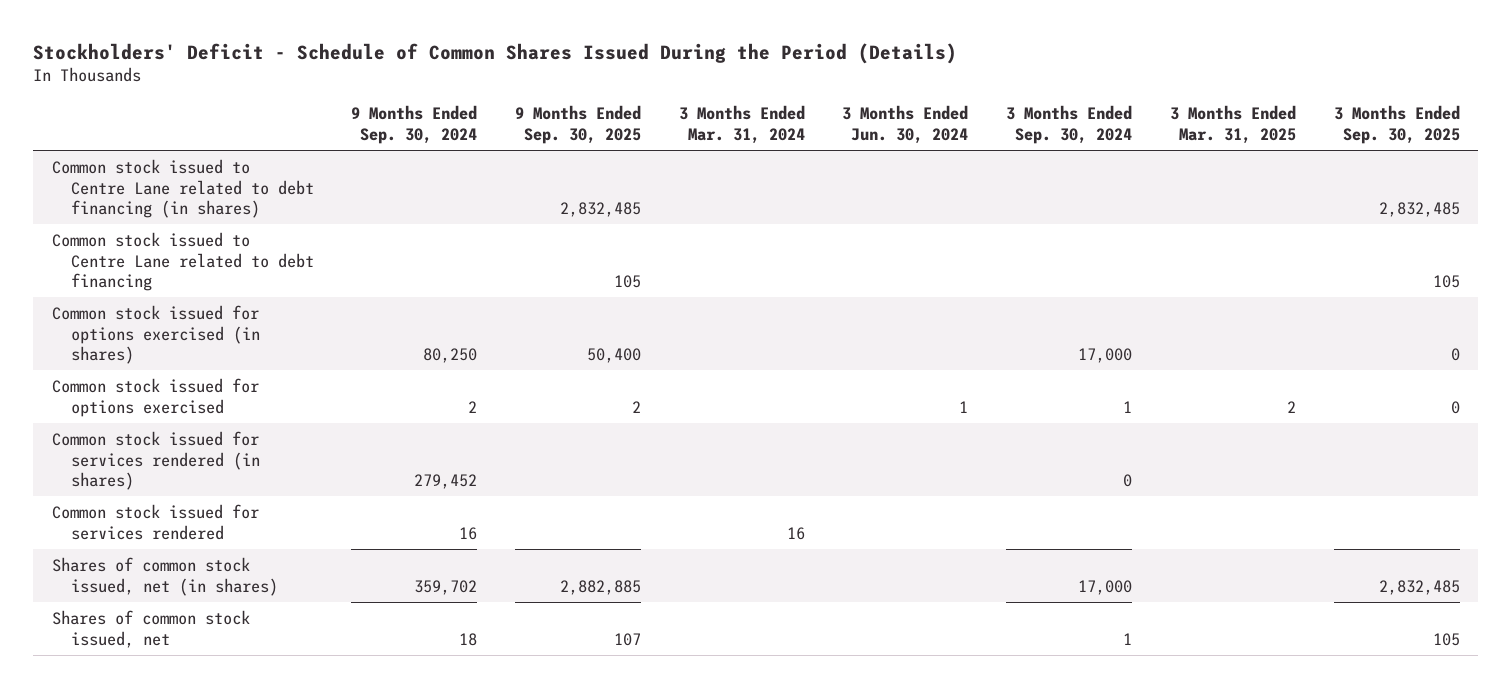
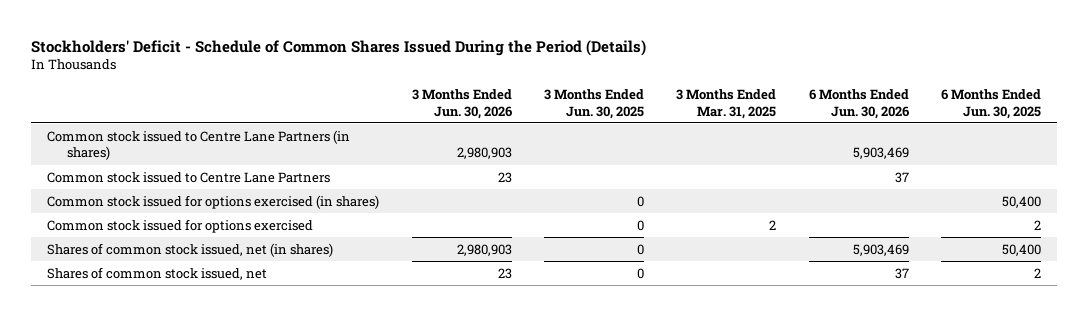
- | 9 Months Ended Sep. 30, 2024 | 9 Months Ended Sep. 30, 2025 | 3 Months Ended Mar. 31, 2024 | 3 Months Ended Jun. 30, 2024 | 3 Months Ended Sep. 30, 2024 | 3 Months Ended Mar. 31, 2025 | 3 Months Ended Sep. 30, 2025
+ | 3 Months Ended Jun. 30, 2026 | 3 Months Ended Jun. 30, 2025 | 3 Months Ended Mar. 31, 2025 | 6 Months Ended Jun. 30, 2026 | 6 Months Ended Jun. 30, 2025
- Common stock issued to Centre Lane related to debt financing (in shares) | | 2,832,485 | | | | | 2,832,485
- Common stock issued to Centre Lane related to debt financing | | 105 | | | | | 105
+ Common stock issued to Centre Lane Partners (in shares) | 2,980,903 | | | 5,903,469 |
+ Common stock issued to Centre Lane Partners | 23 | | | 37 |
- Common stock issued for services rendered (in shares) | 279,452 | | | | 0 | |
- Common stock issued for services rendered | 16 | | 16 | | | |

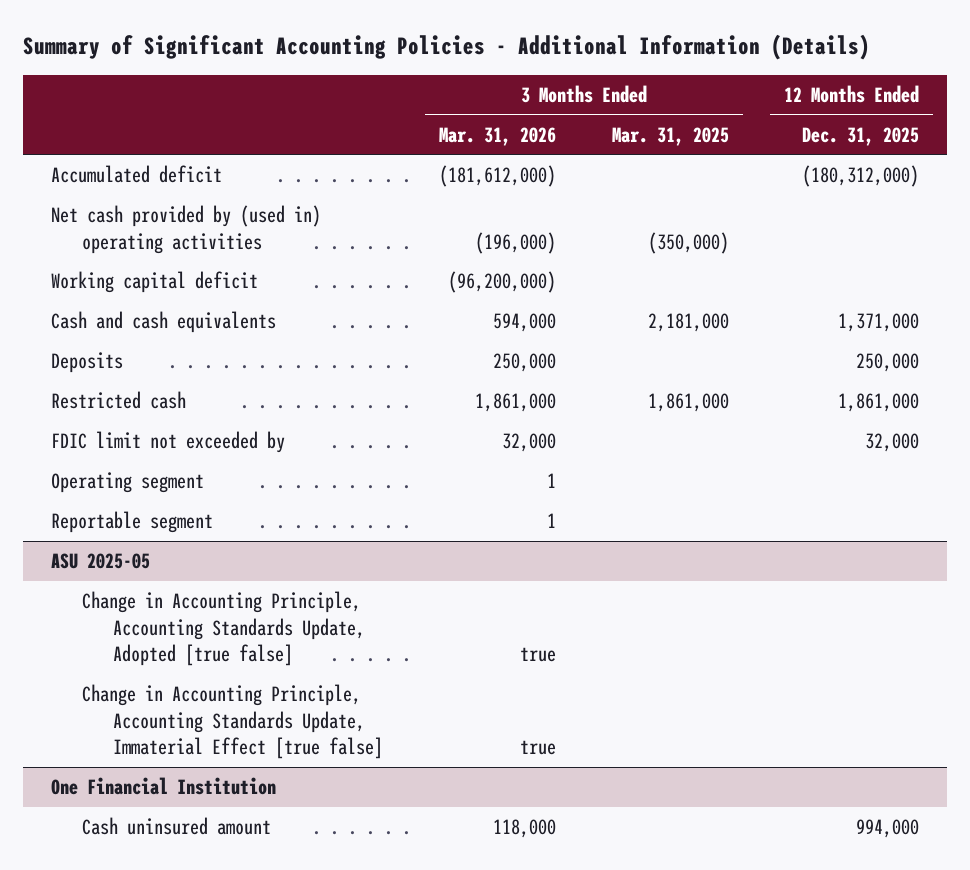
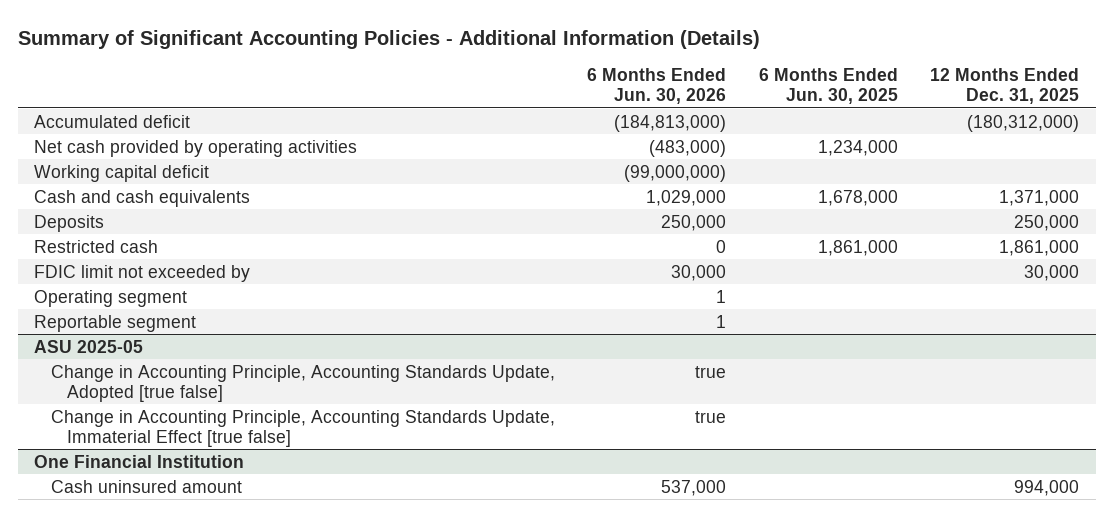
- | 3 Months Ended Mar. 31, 2026 | 3 Months Ended Mar. 31, 2025 | 12 Months Ended Dec. 31, 2025
+ | 6 Months Ended Jun. 30, 2026 | 6 Months Ended Jun. 30, 2025 | 12 Months Ended Dec. 31, 2025
- Net cash provided by (used in) operating activities | (196,000) | (350,000) |
+ Net cash provided by operating activities | (483,000) | 1,234,000 |
- FDIC limit not exceeded by | 32,000 | | 32,000
+ FDIC limit not exceeded by | 30,000 | | 30,000

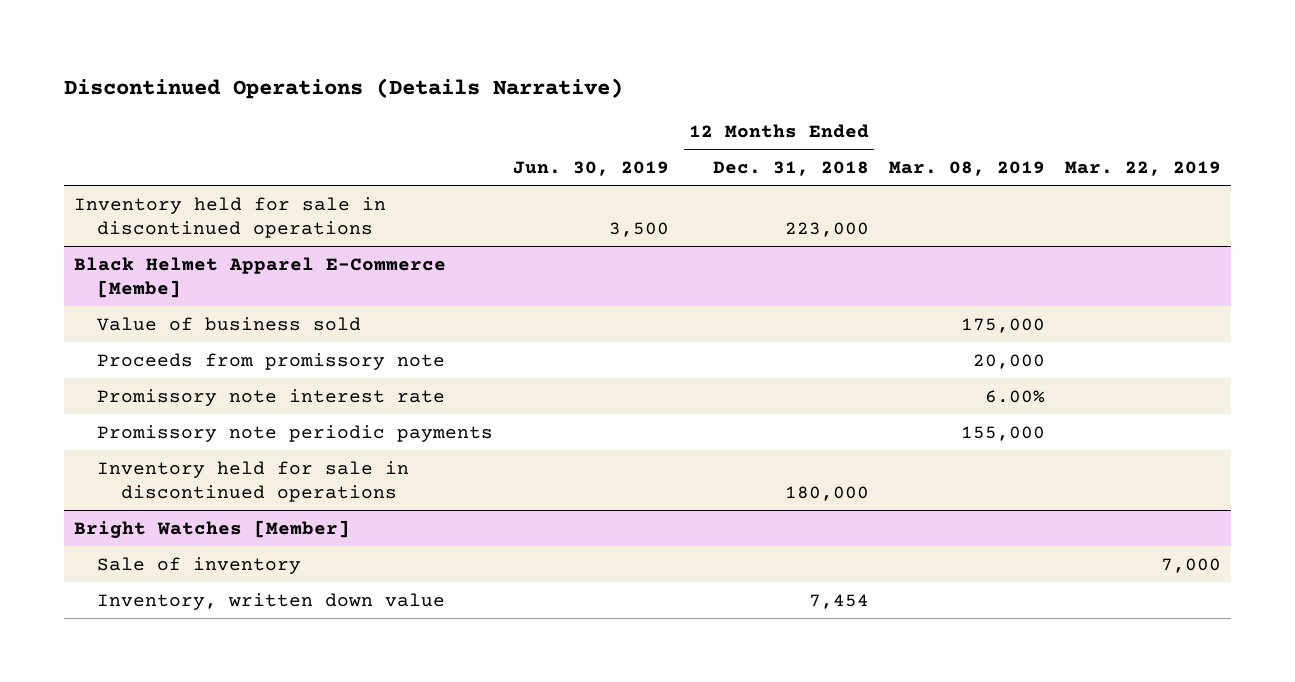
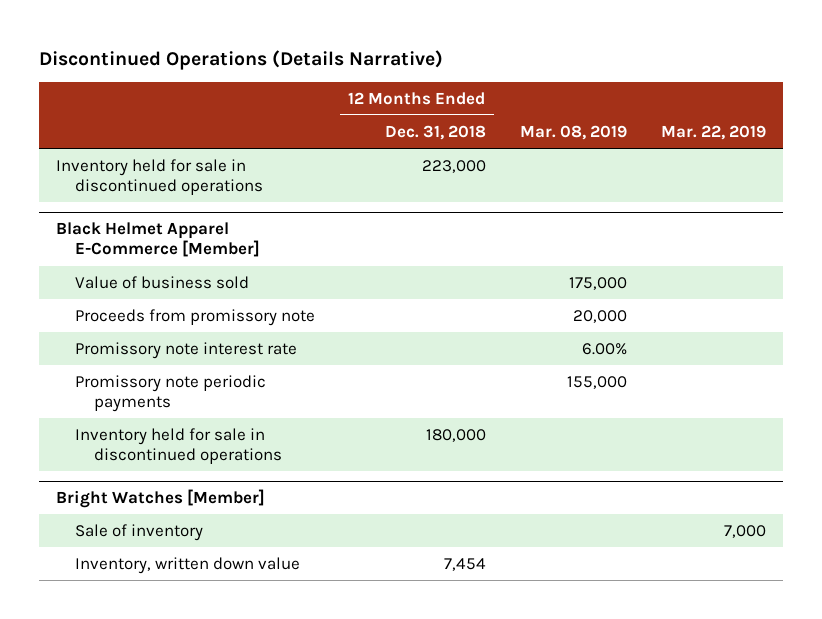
- | Jun. 30, 2019 | 12 Months Ended Dec. 31, 2018 | Mar. 08, 2019 | Mar. 22, 2019
+ | 12 Months Ended Dec. 31, 2018 | Mar. 08, 2019 | Mar. 22, 2019
- Black Helmet Apparel E-Commerce [Membe]
+ Black Helmet Apparel E-Commerce [Member]

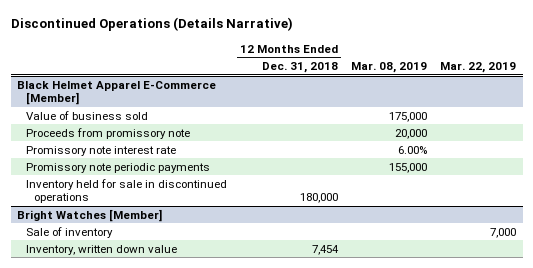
- Inventory held for sale in discontinued operations | 223,000 | |

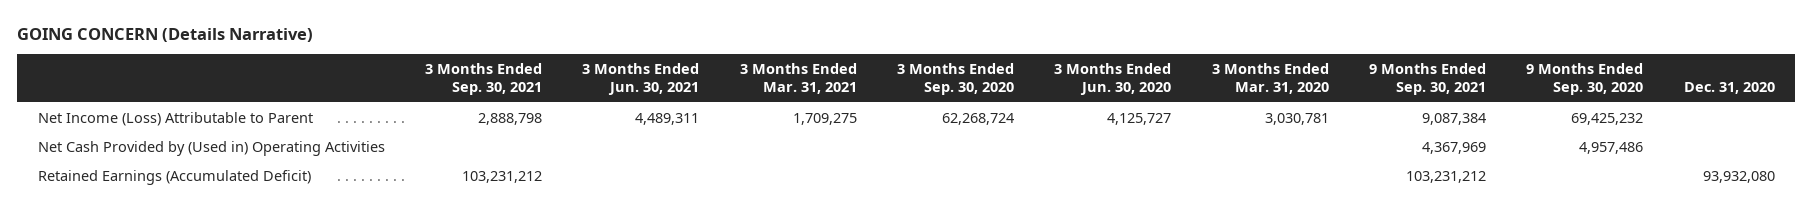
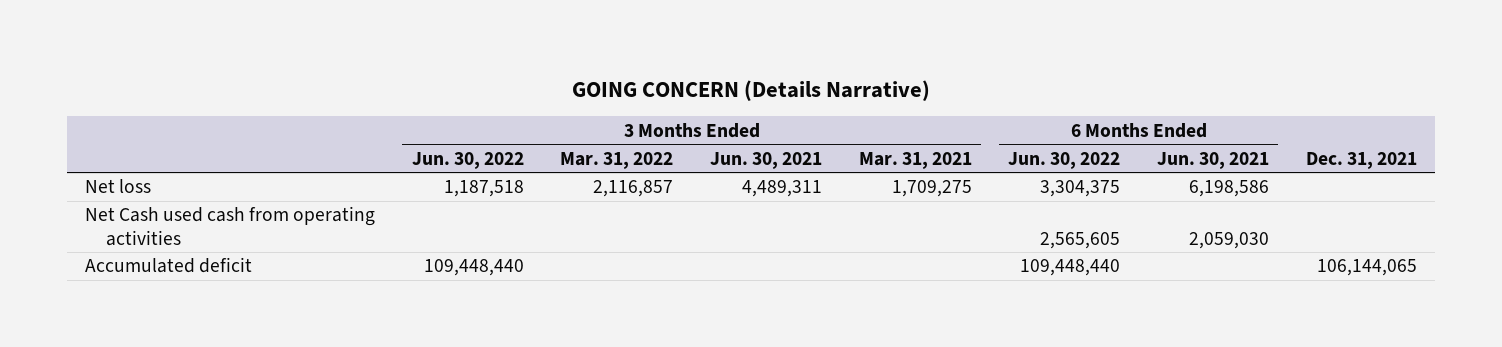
- | 3 Months Ended Sep. 30, 2021 | 3 Months Ended Jun. 30, 2021 | 3 Months Ended Mar. 31, 2021 | 3 Months Ended Sep. 30, 2020 | 3 Months Ended Jun. 30, 2020 | 3 Months Ended Mar. 31, 2020 | 9 Months Ended Sep. 30, 2021 | 9 Months Ended Sep. 30, 2020 | Dec. 31, 2020
+ | 3 Months Ended Jun. 30, 2022 | 3 Months Ended Mar. 31, 2022 | 3 Months Ended Jun. 30, 2021 | 3 Months Ended Mar. 31, 2021 | 6 Months Ended Jun. 30, 2022 | 6 Months Ended Jun. 30, 2021 | Dec. 31, 2021
- Net Income (Loss) Attributable to Parent | 2,888,798 | 4,489,311 | 1,709,275 | 62,268,724 | 4,125,727 | 3,030,781 | 9,087,384 | 69,425,232 |
- Net Cash Provided by (Used in) Operating Activities | | | | | | | 4,367,969 | 4,957,486 |
- Retained Earnings (Accumulated Deficit) | 103,231,212 | | | | | | 103,231,212 | | 93,932,080
+ Net loss | 1,187,518 | 2,116,857 | 4,489,311 | 1,709,275 | 3,304,375 | 6,198,586 |
+ Net Cash used cash from operating activities | | | | | 2,565,605 | 2,059,030 |
+ Accumulated deficit | 109,448,440 | | | | 109,448,440 | | 106,144,065

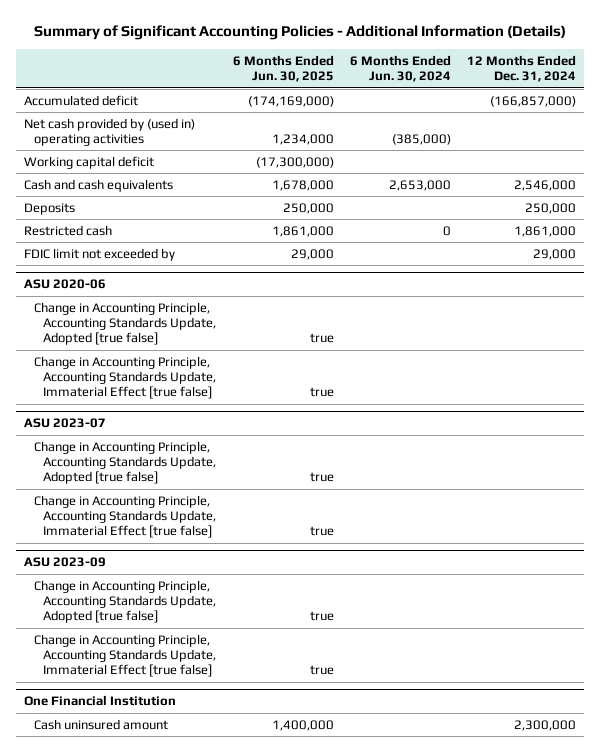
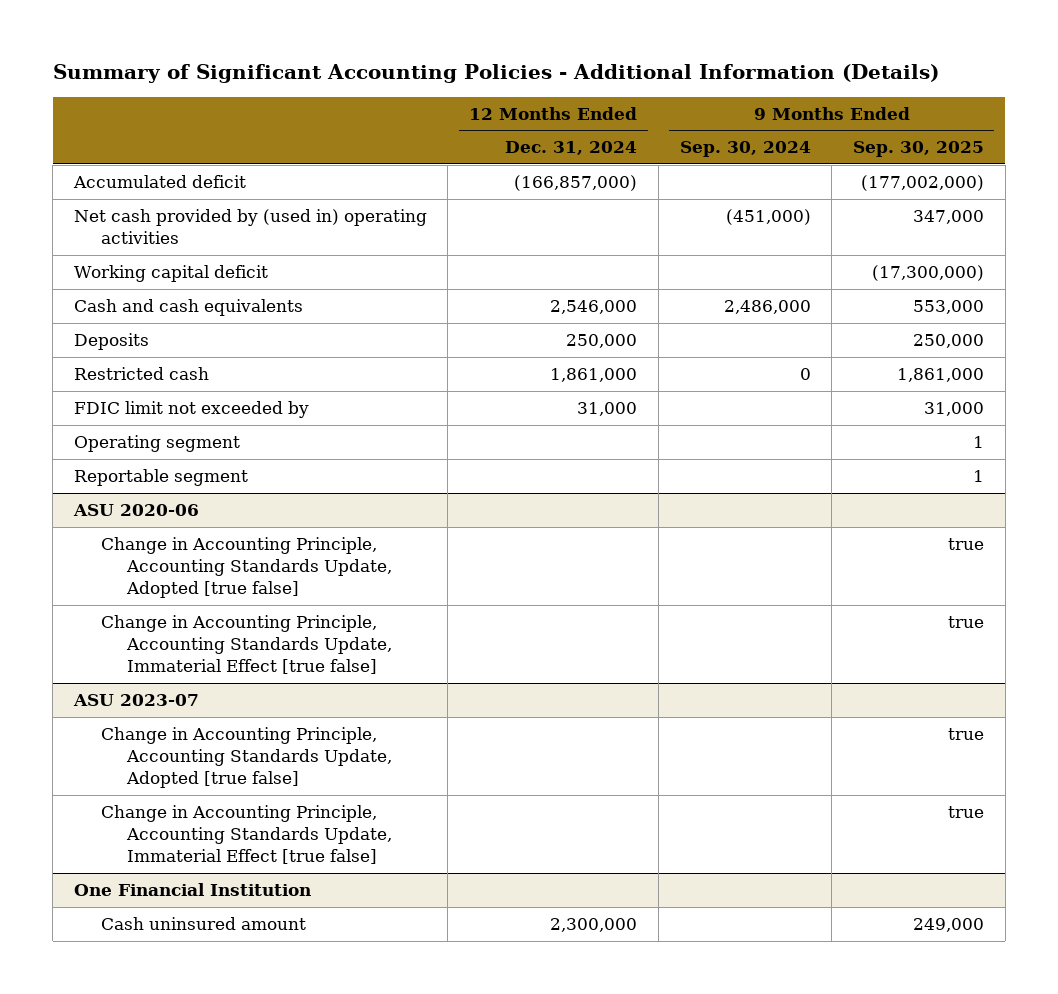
- | 6 Months Ended Jun. 30, 2025 | 6 Months Ended Jun. 30, 2024 | 12 Months Ended Dec. 31, 2024
+ | 12 Months Ended Dec. 31, 2024 | 9 Months Ended Sep. 30, 2024 | 9 Months Ended Sep. 30, 2025
- FDIC limit not exceeded by | 29,000 | | 29,000
+ FDIC limit not exceeded by | 31,000 | | 31,000
+ Operating segment | | | 1
+ Reportable segment | | | 1
- ASU 2023-09
- Change in Accounting Principle, Accounting Standards Update, Adopted [true false] | true | |
- Change in Accounting Principle, Accounting Standards Update, Immaterial Effect [true false] | true | |

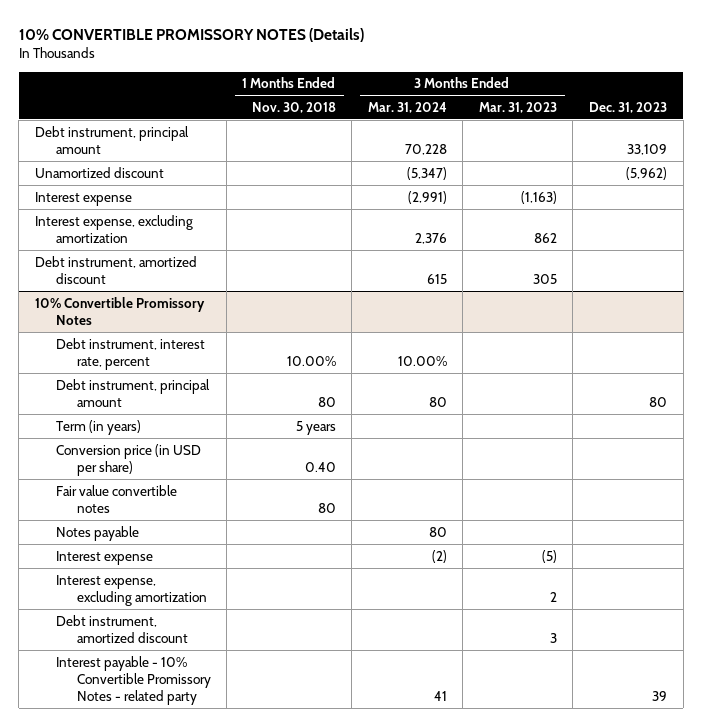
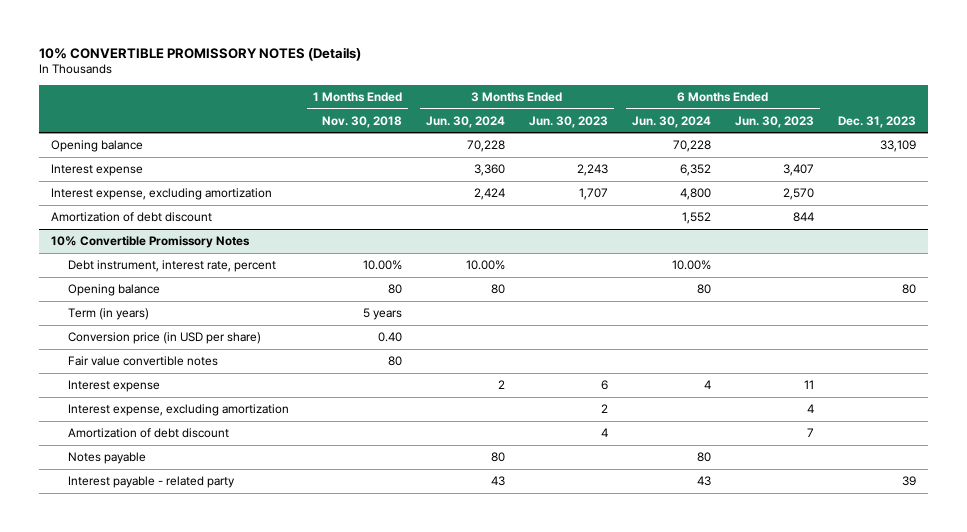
- | 1 Months Ended Nov. 30, 2018 | 3 Months Ended Mar. 31, 2024 | 3 Months Ended Mar. 31, 2023 | Dec. 31, 2023
+ | 1 Months Ended Nov. 30, 2018 | 3 Months Ended Jun. 30, 2024 | 3 Months Ended Jun. 30, 2023 | 6 Months Ended Jun. 30, 2024 | 6 Months Ended Jun. 30, 2023 | Dec. 31, 2023
- Debt instrument, principal amount | | 70,228 | | 33,109
- Unamortized discount | | (5,347) | | (5,962)
+ Opening balance | | 70,228 | | 70,228 | | 33,109
- Debt instrument, amortized discount | | 615 | 305 |
+ Amortization of debt discount | | | | 1,552 | 844 |
@ 10% Convertible Promissory Notes
- Debt instrument, principal amount | 80 | 80 | | 80
+ Opening balance | 80 | 80 | | 80 | | 80
- Debt instrument, amortized discount | | | 3 |
- Interest payable - 10% Convertible Promissory Notes - related party | | 41 | | 39
+ Amortization of debt discount | | | 4 | | 7 |
moved down: Notes payable | | 80 | | 80 | |
+ Interest payable - related party | | 43 | | 43 | | 39

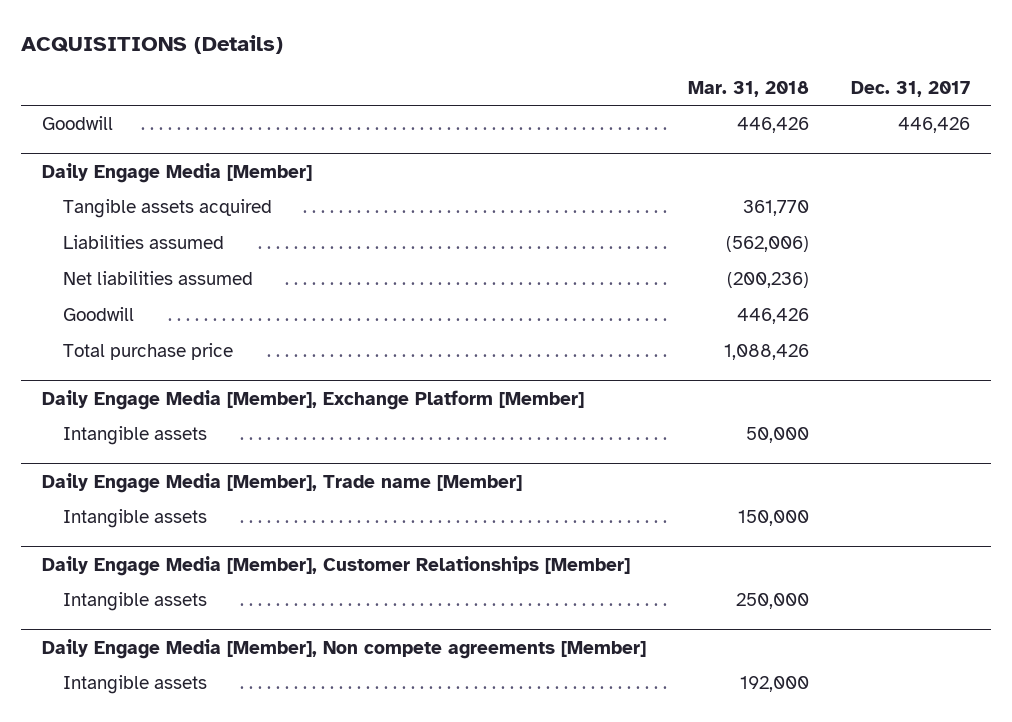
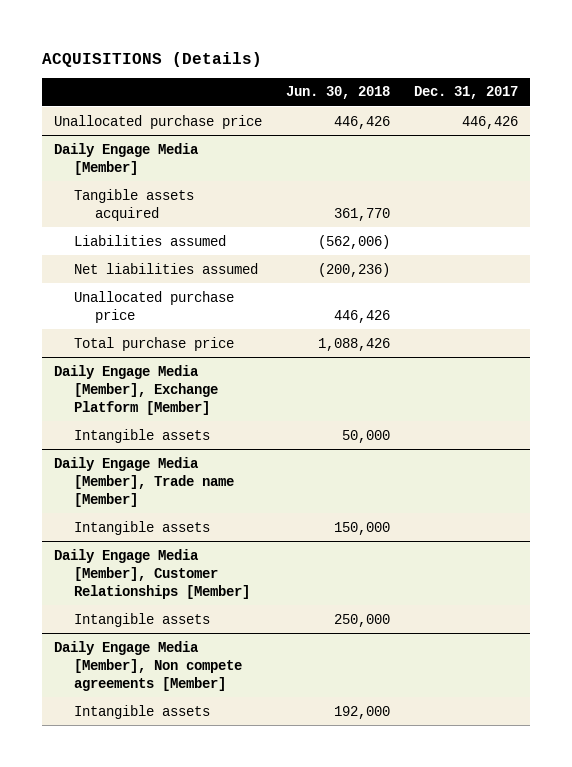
- | Mar. 31, 2018 | Dec. 31, 2017
+ | Jun. 30, 2018 | Dec. 31, 2017
- Goodwill | 446,426 | 446,426
+ Unallocated purchase price | 446,426 | 446,426
@ Daily Engage Media [Member]
- Goodwill | 446,426 |
+ Unallocated purchase price | 446,426 |

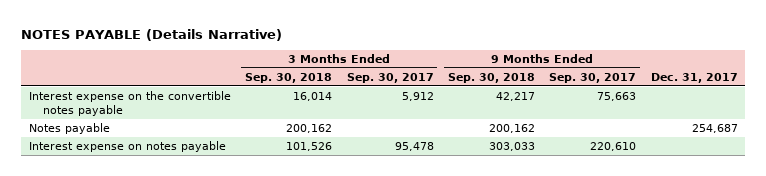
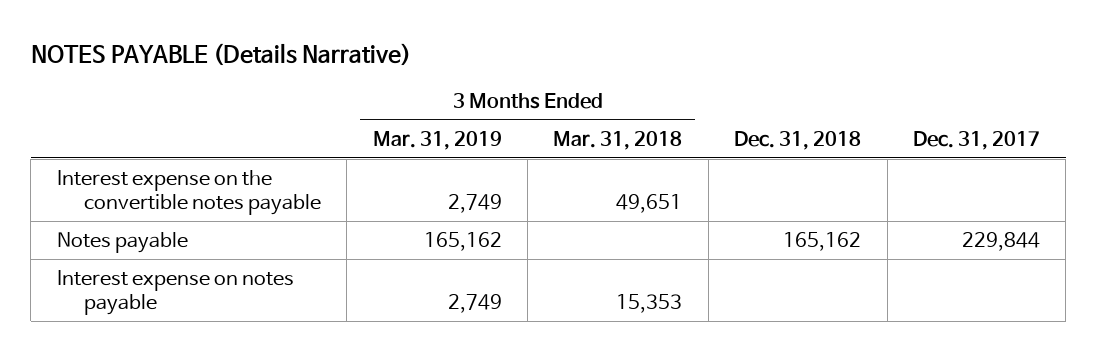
- | 3 Months Ended Sep. 30, 2018 | 3 Months Ended Sep. 30, 2017 | 9 Months Ended Sep. 30, 2018 | 9 Months Ended Sep. 30, 2017 | Dec. 31, 2017
+ | 3 Months Ended Mar. 31, 2019 | 3 Months Ended Mar. 31, 2018 | Dec. 31, 2018 | Dec. 31, 2017
- Notes payable | 200,162 | | 200,162 | | 254,687
+ Notes payable | 165,162 | | 165,162 | 229,844

